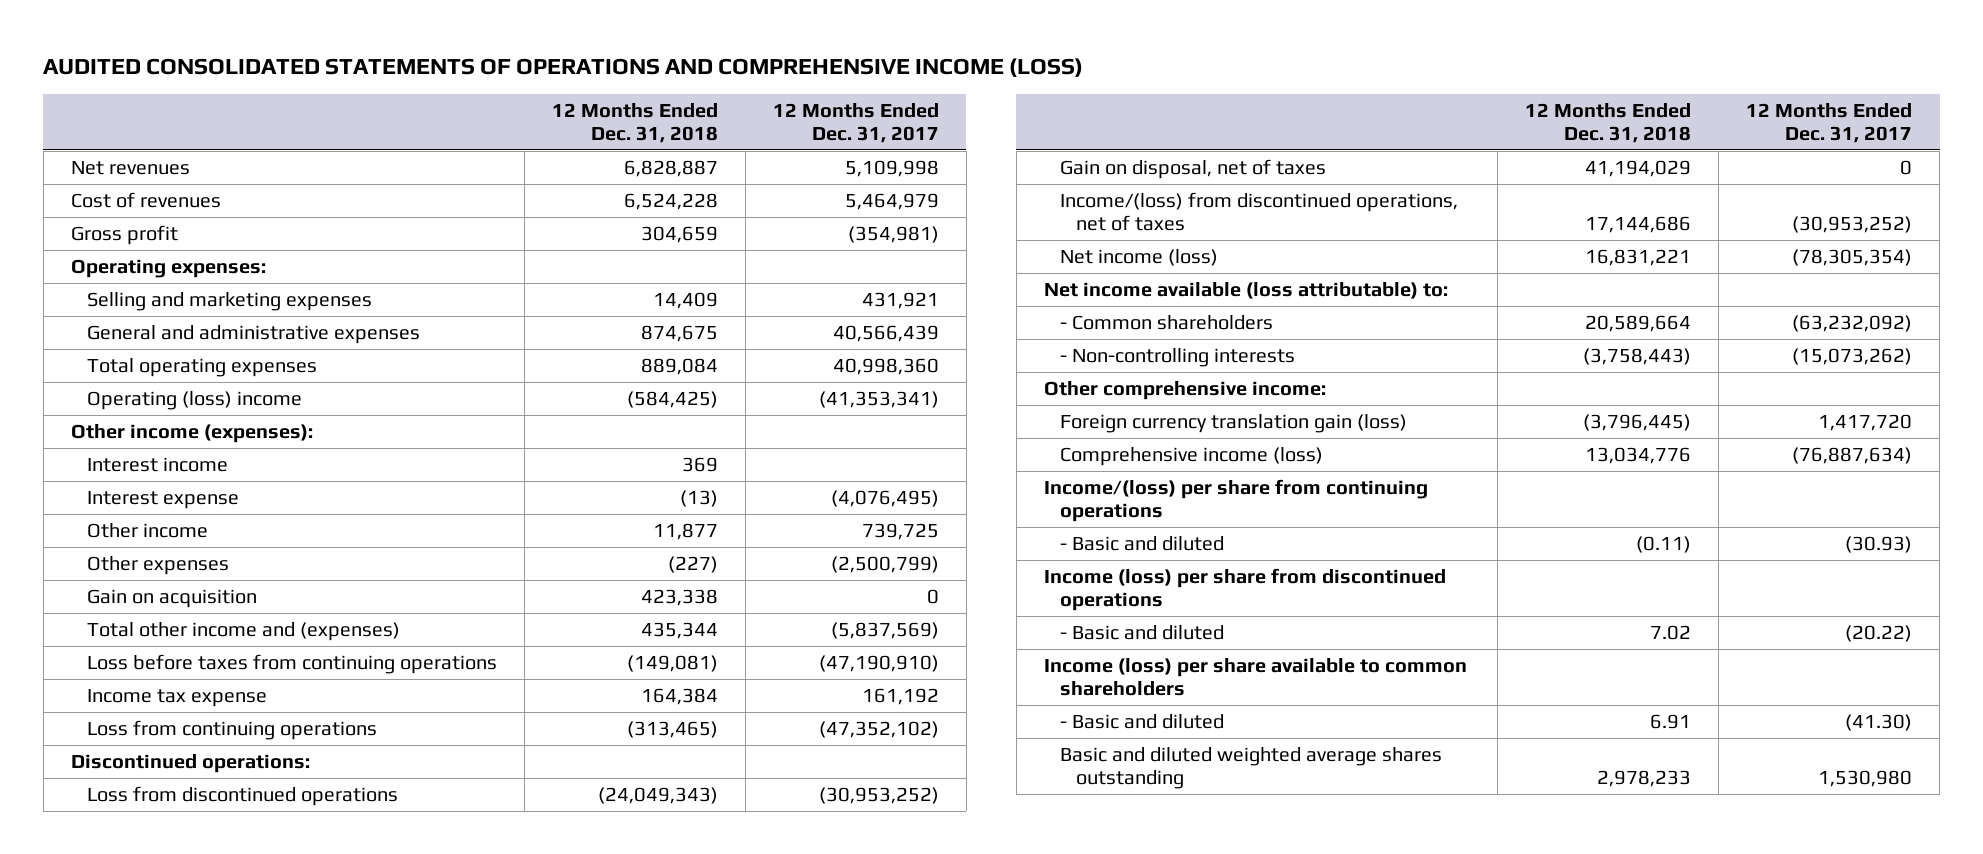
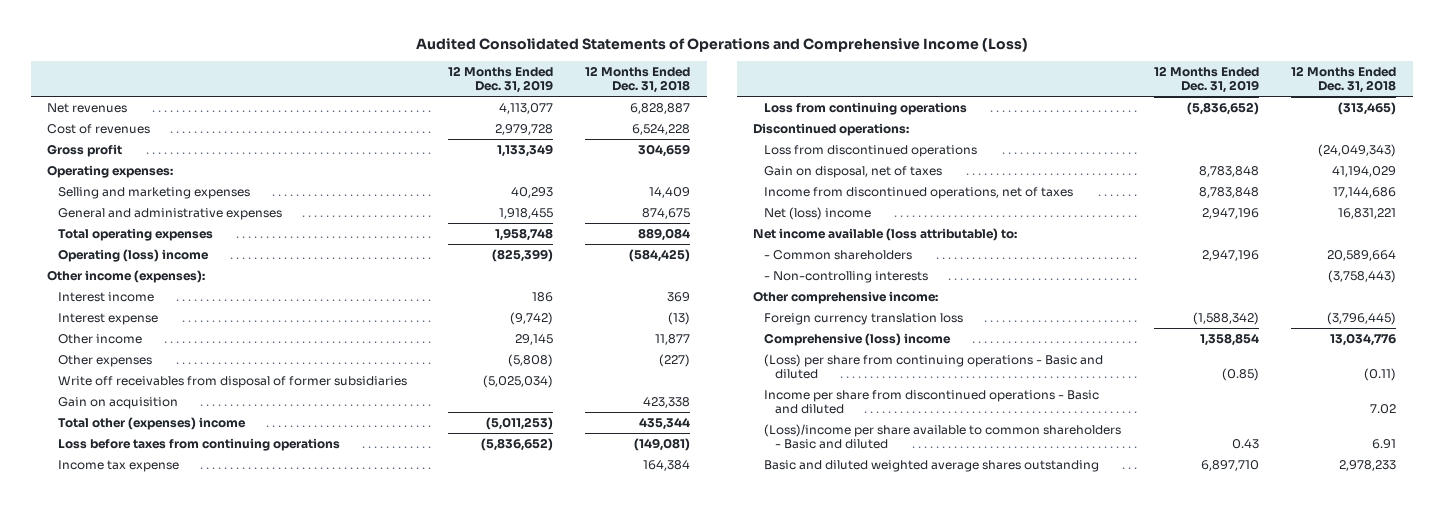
- AUDITED CONSOLIDATED STATEMENTS OF OPERATIONS AND COMPREHENSIVE INCOME (LOSS)
+ Audited Consolidated Statements of Operations and Comprehensive Income (Loss)
- | 12 Months Ended Dec. 31, 2018 | 12 Months Ended Dec. 31, 2017
+ | 12 Months Ended Dec. 31, 2019 | 12 Months Ended Dec. 31, 2018
+ Write off receivables from disposal of former subsidiaries | (5,025,034) |
- Total other income and (expenses) | 435,344 | (5,837,569)
+ Total other (expenses) income | (5,011,253) | 435,344
- Income/(loss) from discontinued operations, net of taxes | 17,144,686 | (30,953,252)
- Net income (loss) | 16,831,221 | (78,305,354)
+ Income from discontinued operations, net of taxes | 8,783,848 | 17,144,686
+ Net (loss) income | 2,947,196 | 16,831,221
- Foreign currency translation gain (loss) | (3,796,445) | 1,417,720
- Comprehensive income (loss) | 13,034,776 | (76,887,634)
- Income/(loss) per share from continuing operations
- - Basic and diluted | (0.11) | (30.93)
- Income (loss) per share from discontinued operations
- - Basic and diluted | 7.02 | (20.22)
- Income (loss) per share available to common shareholders
- - Basic and diluted | 6.91 | (41.30)
+ Foreign currency translation loss | (1,588,342) | (3,796,445)
+ Comprehensive (loss) income | 1,358,854 | 13,034,776
+ (Loss) per share from continuing operations - Basic and diluted | (0.85) | (0.11)
+ Income per share from discontinued operations - Basic and diluted | | 7.02
+ (Loss)/income per share available to common shareholders - Basic and diluted | 0.43 | 6.91

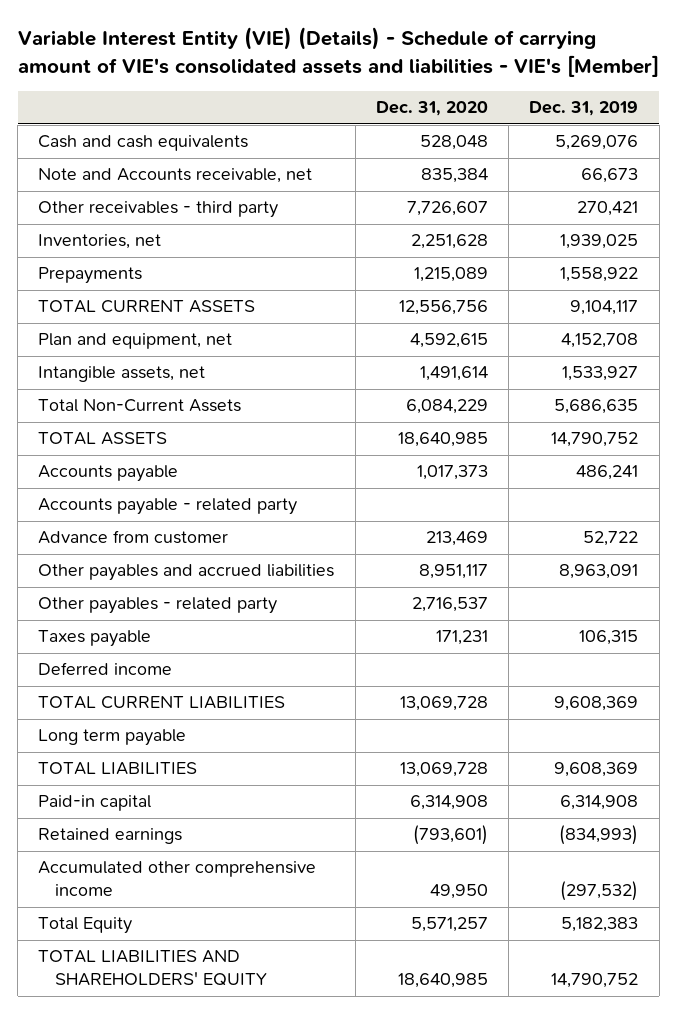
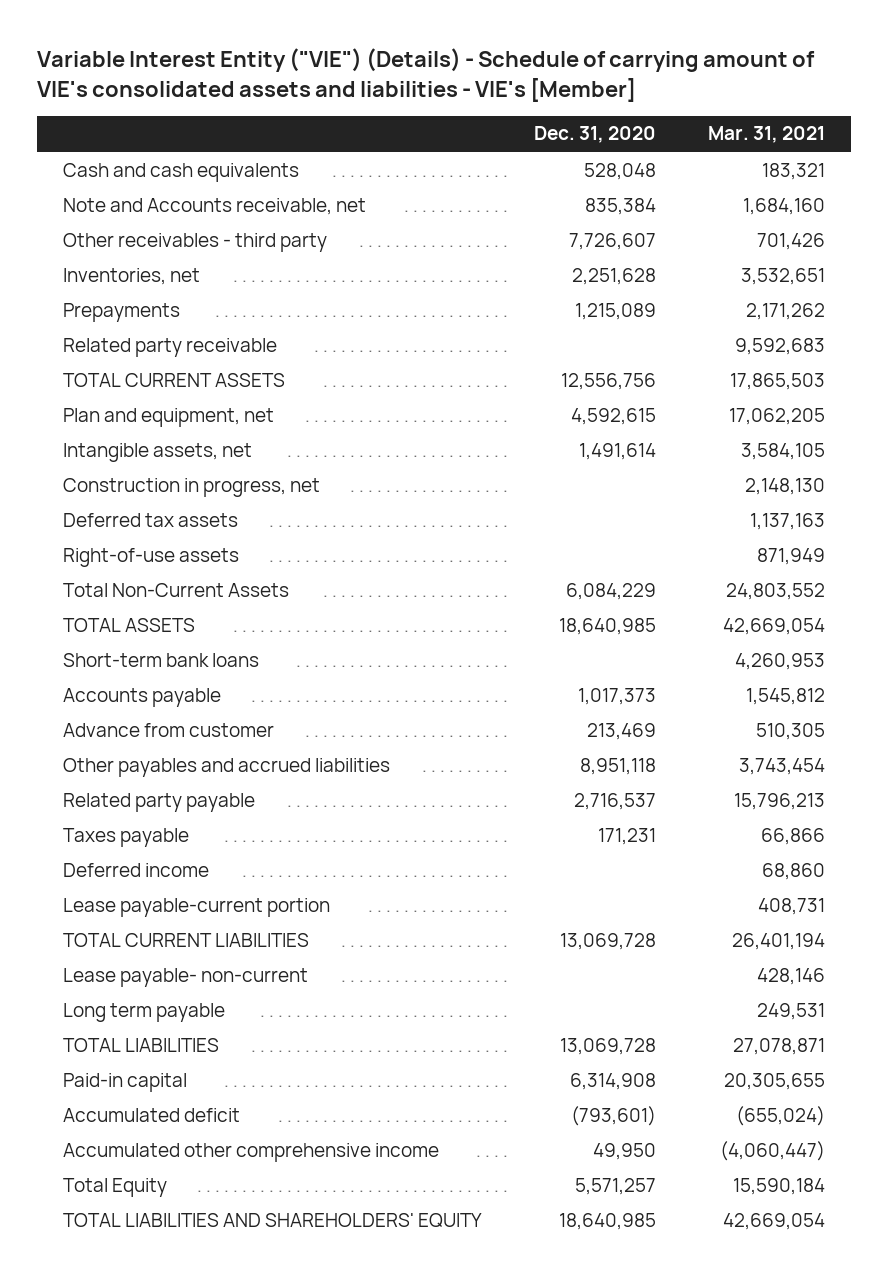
- Variable Interest Entity (VIE) (Details) - Schedule of carrying amount of VIE's consolidated assets and liabilities - VIE's [Member]
+ Variable Interest Entity ("VIE") (Details) - Schedule of carrying amount of VIE's consolidated assets and liabilities - VIE's [Member]
- | Dec. 31, 2020 | Dec. 31, 2019
+ | Dec. 31, 2020 | Mar. 31, 2021
+ Related party receivable | | 9,592,683
+ Construction in progress, net | | 2,148,130
+ Deferred tax assets | | 1,137,163
+ Right-of-use assets | | 871,949
+ Short-term bank loans | | 4,260,953
- Accounts payable - related party
- Other payables and accrued liabilities | 8,951,117 | 8,963,091
- Other payables - related party | 2,716,537 |
+ Other payables and accrued liabilities | 8,951,118 | 3,743,454
+ Related party payable | 2,716,537 | 15,796,213
+ Lease payable-current portion | | 408,731
+ Lease payable- non-current | | 428,146
- Retained earnings | (793,601) | (834,993)
+ Accumulated deficit | (793,601) | (655,024)

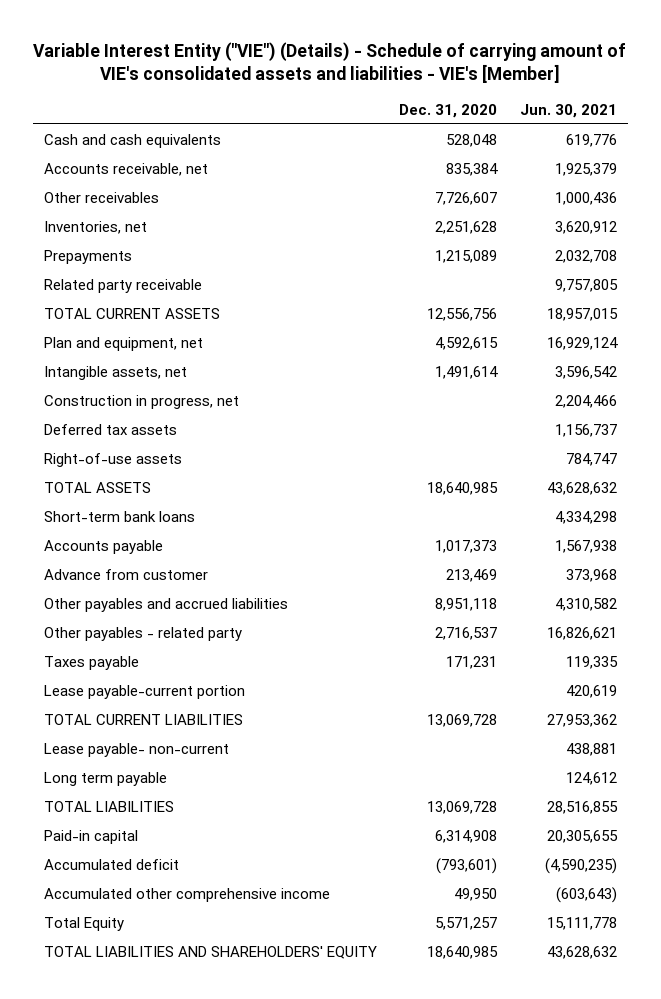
- | Dec. 31, 2020 | Mar. 31, 2021
+ | Dec. 31, 2020 | Jun. 30, 2021
- Note and Accounts receivable, net | 835,384 | 1,684,160
- Other receivables - third party | 7,726,607 | 701,426
+ Accounts receivable, net | 835,384 | 1,925,379
+ Other receivables | 7,726,607 | 1,000,436
- Total Non-Current Assets | 6,084,229 | 24,803,552
- Related party payable | 2,716,537 | 15,796,213
+ Other payables - related party | 2,716,537 | 16,826,621
- Deferred income | | 68,860

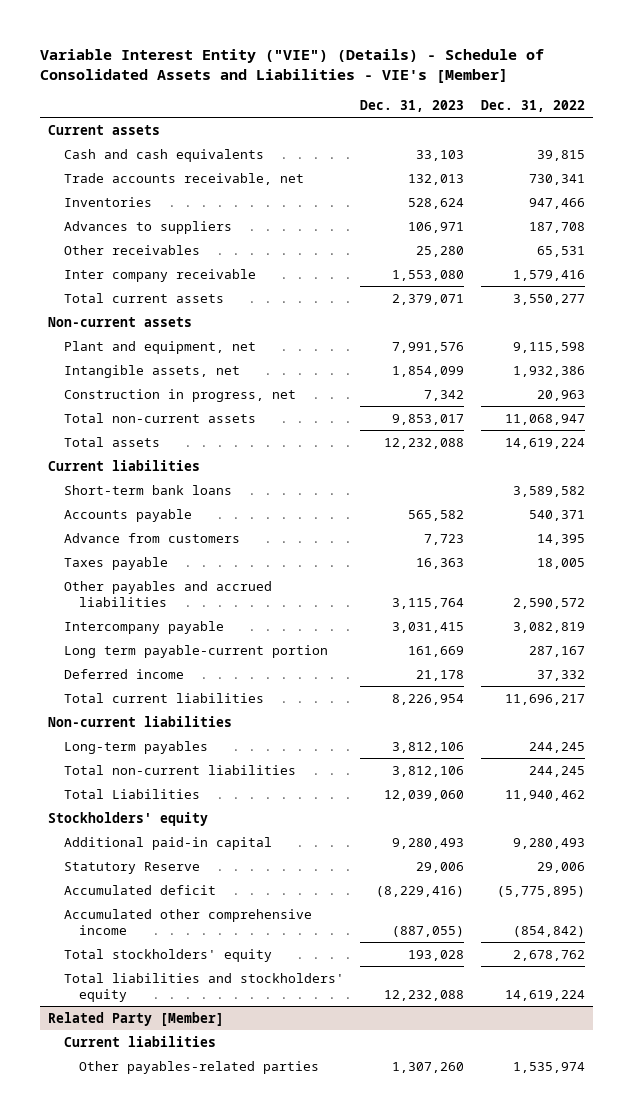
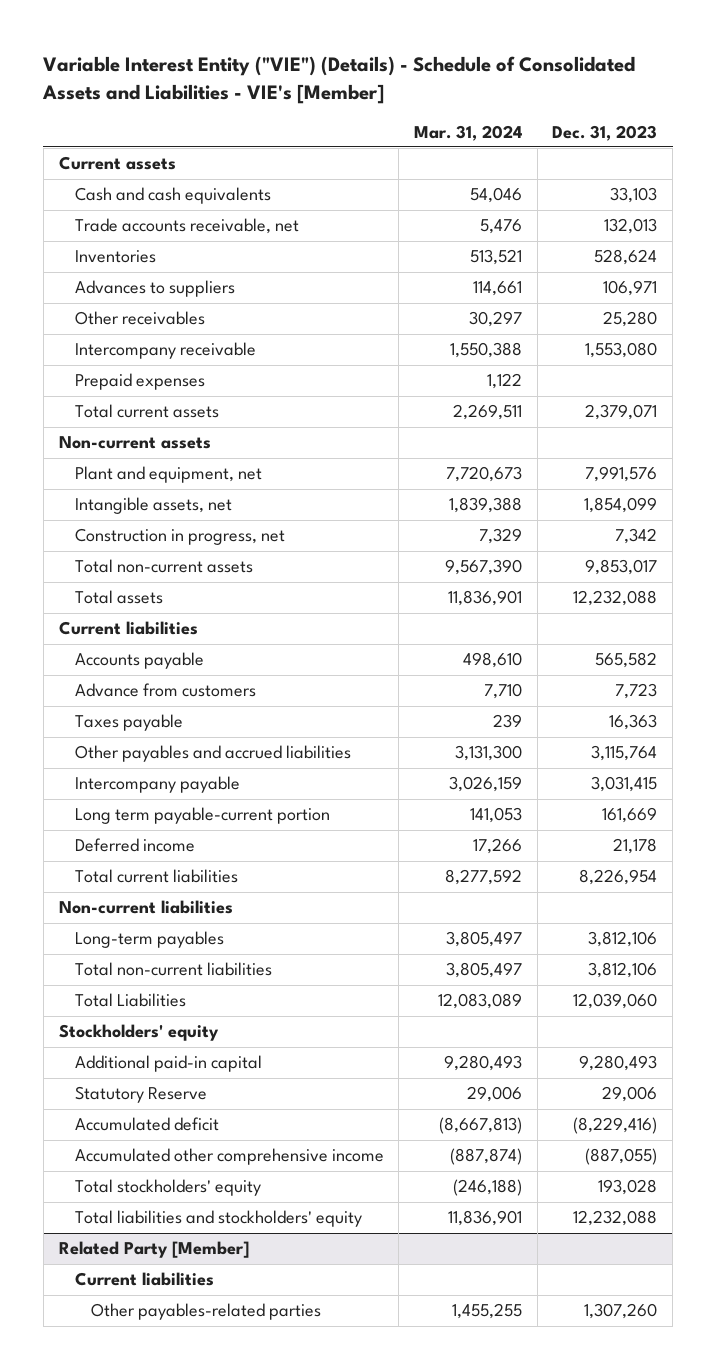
- | Dec. 31, 2023 | Dec. 31, 2022
+ | Mar. 31, 2024 | Dec. 31, 2023
- Inter company receivable | 1,553,080 | 1,579,416
+ Intercompany receivable | 1,550,388 | 1,553,080
+ Prepaid expenses | 1,122 |
- Short-term bank loans | | 3,589,582

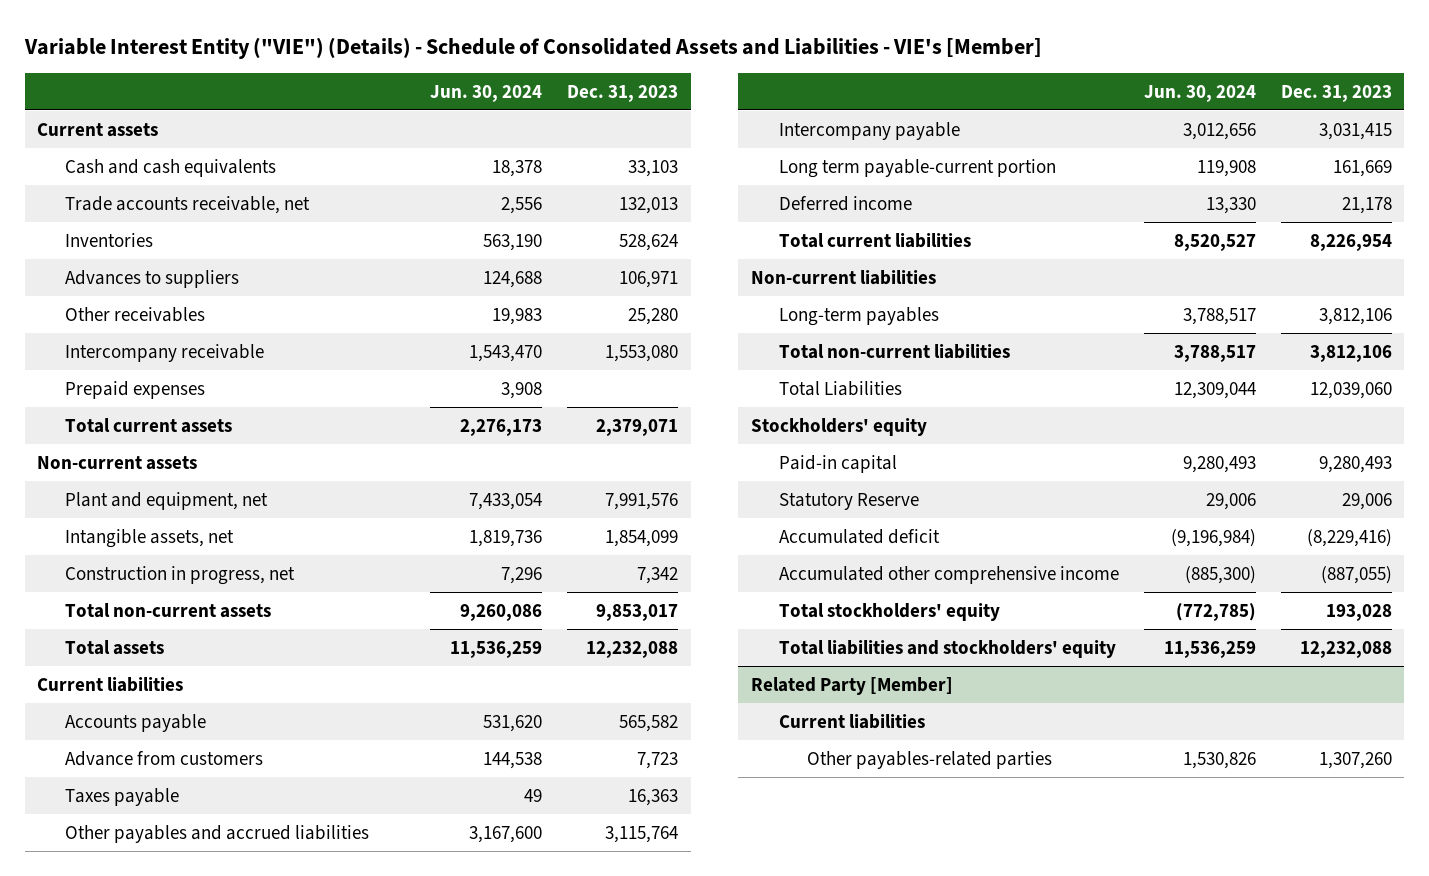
- | Mar. 31, 2024 | Dec. 31, 2023
+ | Jun. 30, 2024 | Dec. 31, 2023
- Additional paid-in capital | 9,280,493 | 9,280,493
+ Paid-in capital | 9,280,493 | 9,280,493

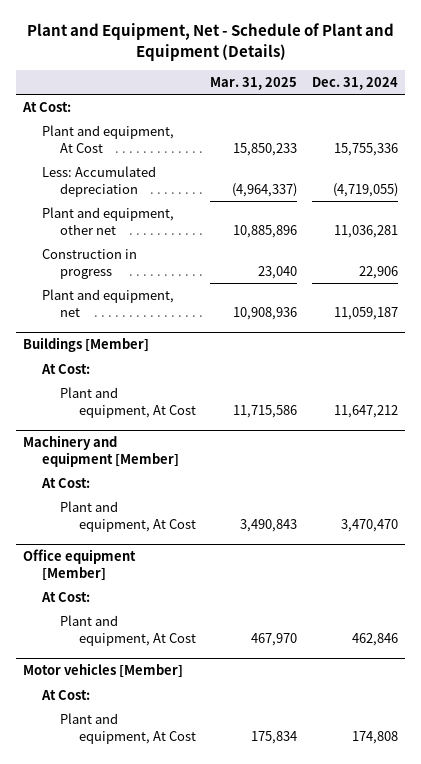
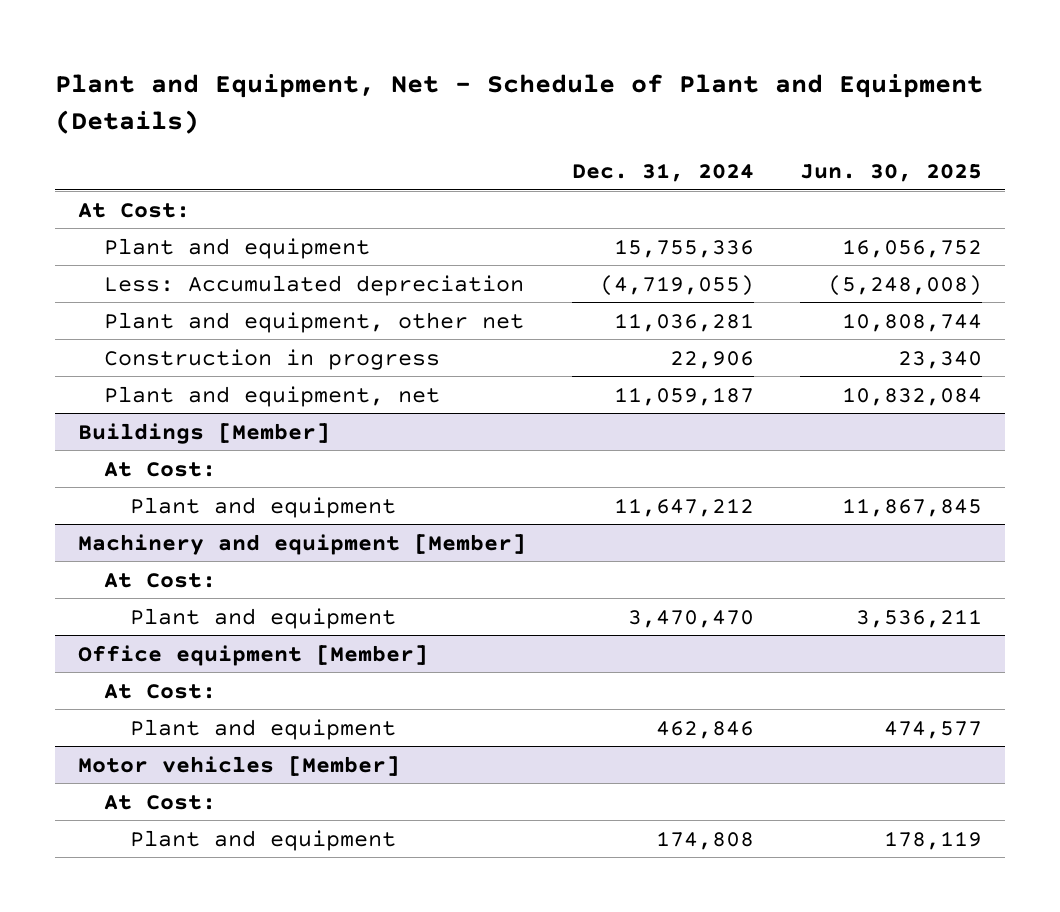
- | Mar. 31, 2025 | Dec. 31, 2024
+ | Dec. 31, 2024 | Jun. 30, 2025
- Plant and equipment, At Cost | 15,850,233 | 15,755,336
+ Plant and equipment | 15,755,336 | 16,056,752
@ Buildings [Member]
- Plant and equipment, At Cost | 11,715,586 | 11,647,212
+ Plant and equipment | 11,647,212 | 11,867,845
@ Machinery and equipment [Member]
- Plant and equipment, At Cost | 3,490,843 | 3,470,470
+ Plant and equipment | 3,470,470 | 3,536,211
@ Office equipment [Member]
- Plant and equipment, At Cost | 467,970 | 462,846
+ Plant and equipment | 462,846 | 474,577
@ Motor vehicles [Member]
- Plant and equipment, At Cost | 175,834 | 174,808
+ Plant and equipment | 174,808 | 178,119

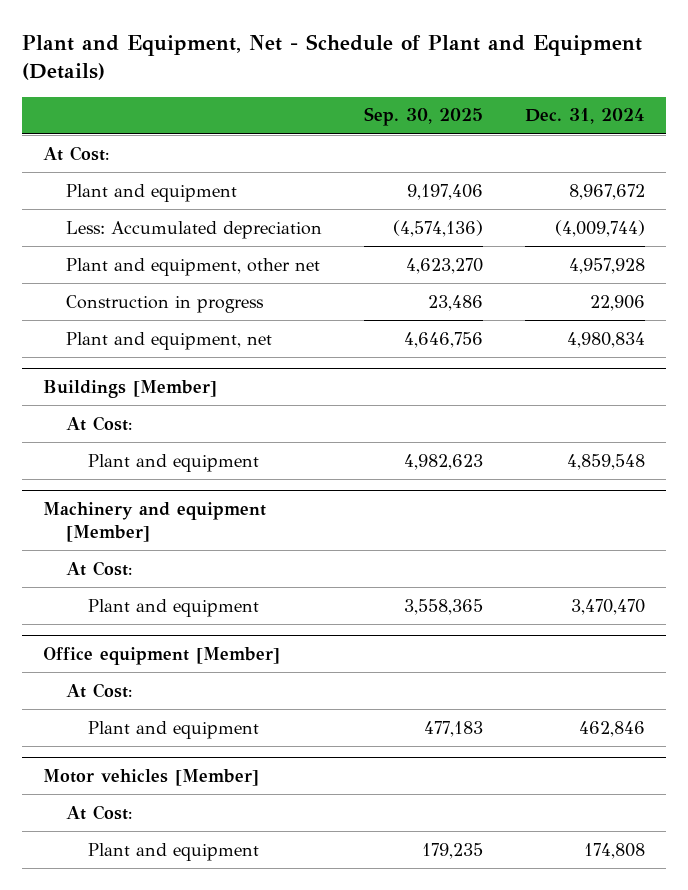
- | Dec. 31, 2024 | Jun. 30, 2025
+ | Sep. 30, 2025 | Dec. 31, 2024
- Plant and equipment | 15,755,336 | 16,056,752
- Less: Accumulated depreciation | (4,719,055) | (5,248,008)
- Plant and equipment, other net | 11,036,281 | 10,808,744
+ Plant and equipment | 9,197,406 | 8,967,672
+ Less: Accumulated depreciation | (4,574,136) | (4,009,744)
+ Plant and equipment, other net | 4,623,270 | 4,957,928
- Plant and equipment, net | 11,059,187 | 10,832,084
+ Plant and equipment, net | 4,646,756 | 4,980,834
@ Buildings [Member]
- Plant and equipment | 11,647,212 | 11,867,845
+ Plant and equipment | 4,982,623 | 4,859,548

